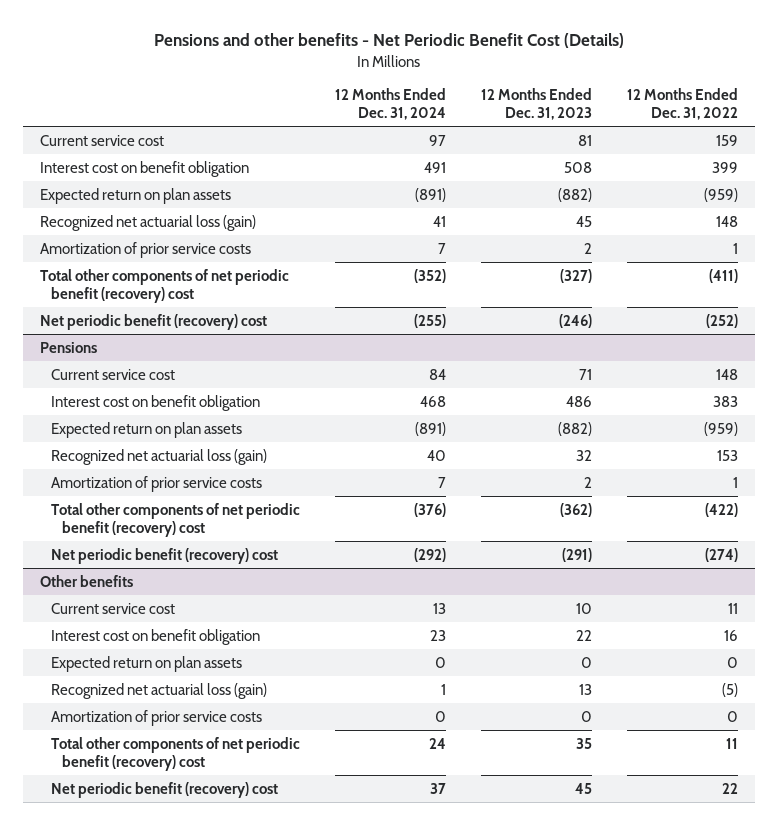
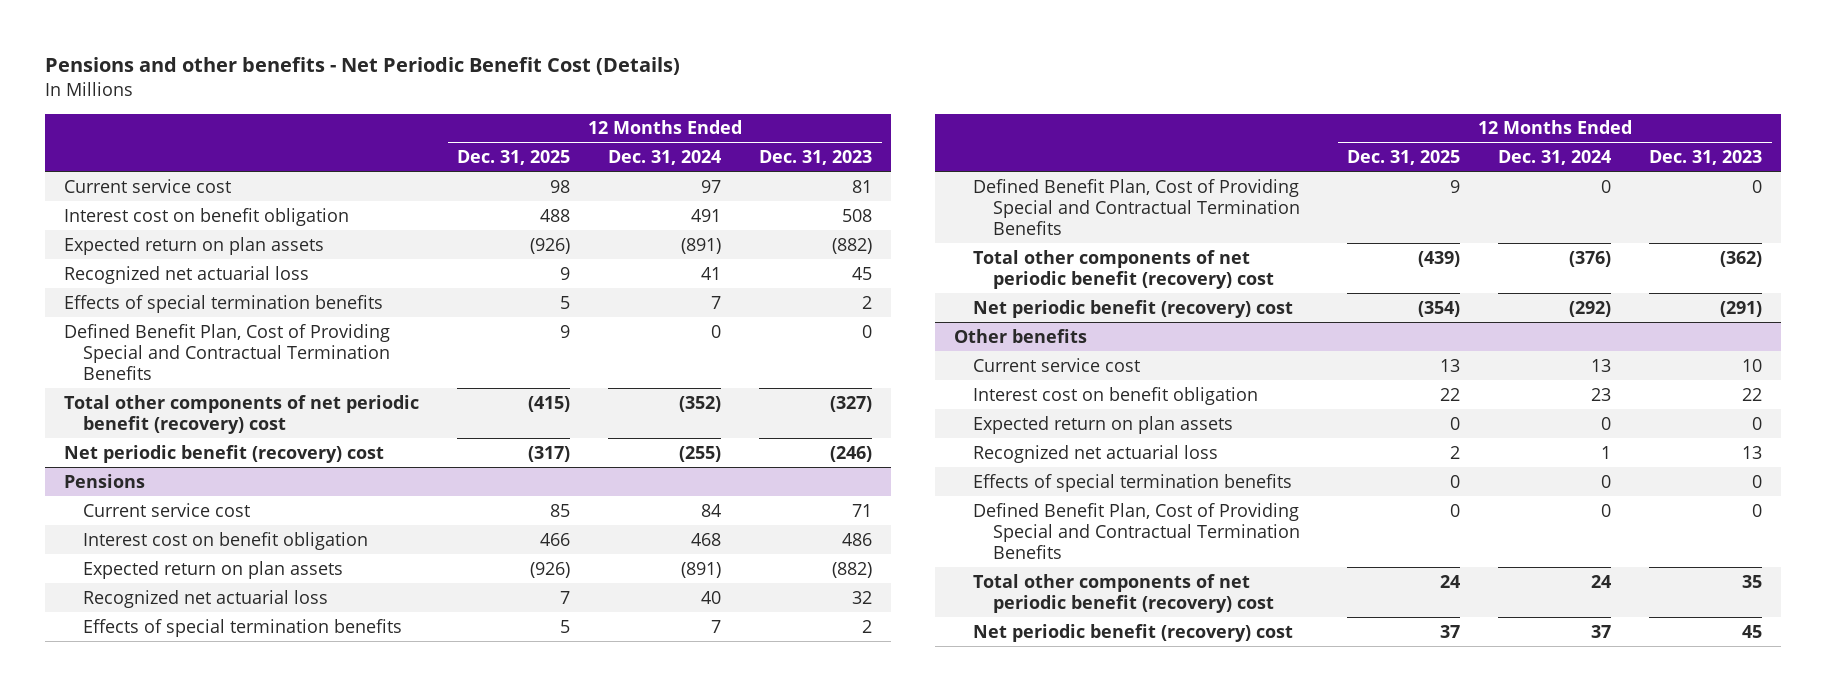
- | 12 Months Ended Dec. 31, 2024 | 12 Months Ended Dec. 31, 2023 | 12 Months Ended Dec. 31, 2022
+ | 12 Months Ended Dec. 31, 2025 | 12 Months Ended Dec. 31, 2024 | 12 Months Ended Dec. 31, 2023
- Recognized net actuarial loss (gain) | 41 | 45 | 148
- Amortization of prior service costs | 7 | 2 | 1
+ Recognized net actuarial loss | 9 | 41 | 45
+ Effects of special termination benefits | 5 | 7 | 2
+ Defined Benefit Plan, Cost of Providing Special and Contractual Termination Benefits | 9 | 0 | 0
@ Pensions
- Recognized net actuarial loss (gain) | 40 | 32 | 153
- Amortization of prior service costs | 7 | 2 | 1
+ Recognized net actuarial loss | 7 | 40 | 32
+ Effects of special termination benefits | 5 | 7 | 2
+ Defined Benefit Plan, Cost of Providing Special and Contractual Termination Benefits | 9 | 0 | 0
@ Other benefits
- Recognized net actuarial loss (gain) | 1 | 13 | (5)
- Amortization of prior service costs | 0 | 0 | 0
+ Recognized net actuarial loss | 2 | 1 | 13
+ Effects of special termination benefits | 0 | 0 | 0
+ Defined Benefit Plan, Cost of Providing Special and Contractual Termination Benefits | 0 | 0 | 0

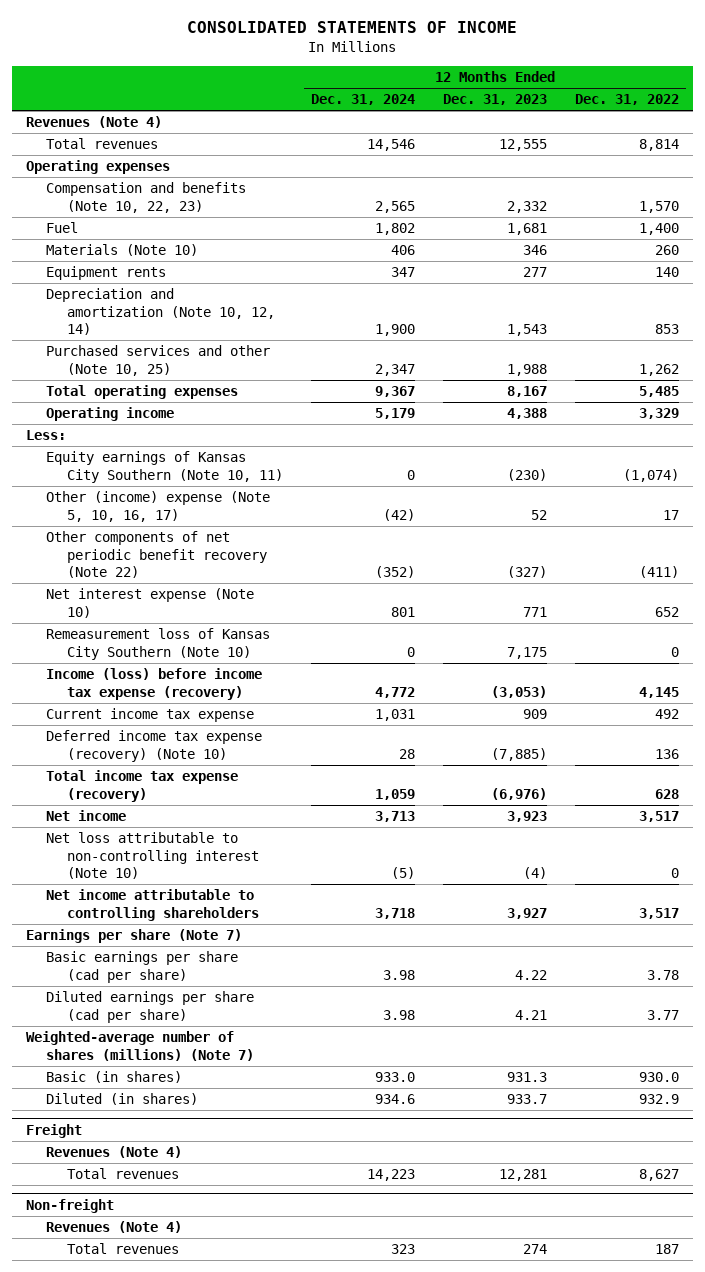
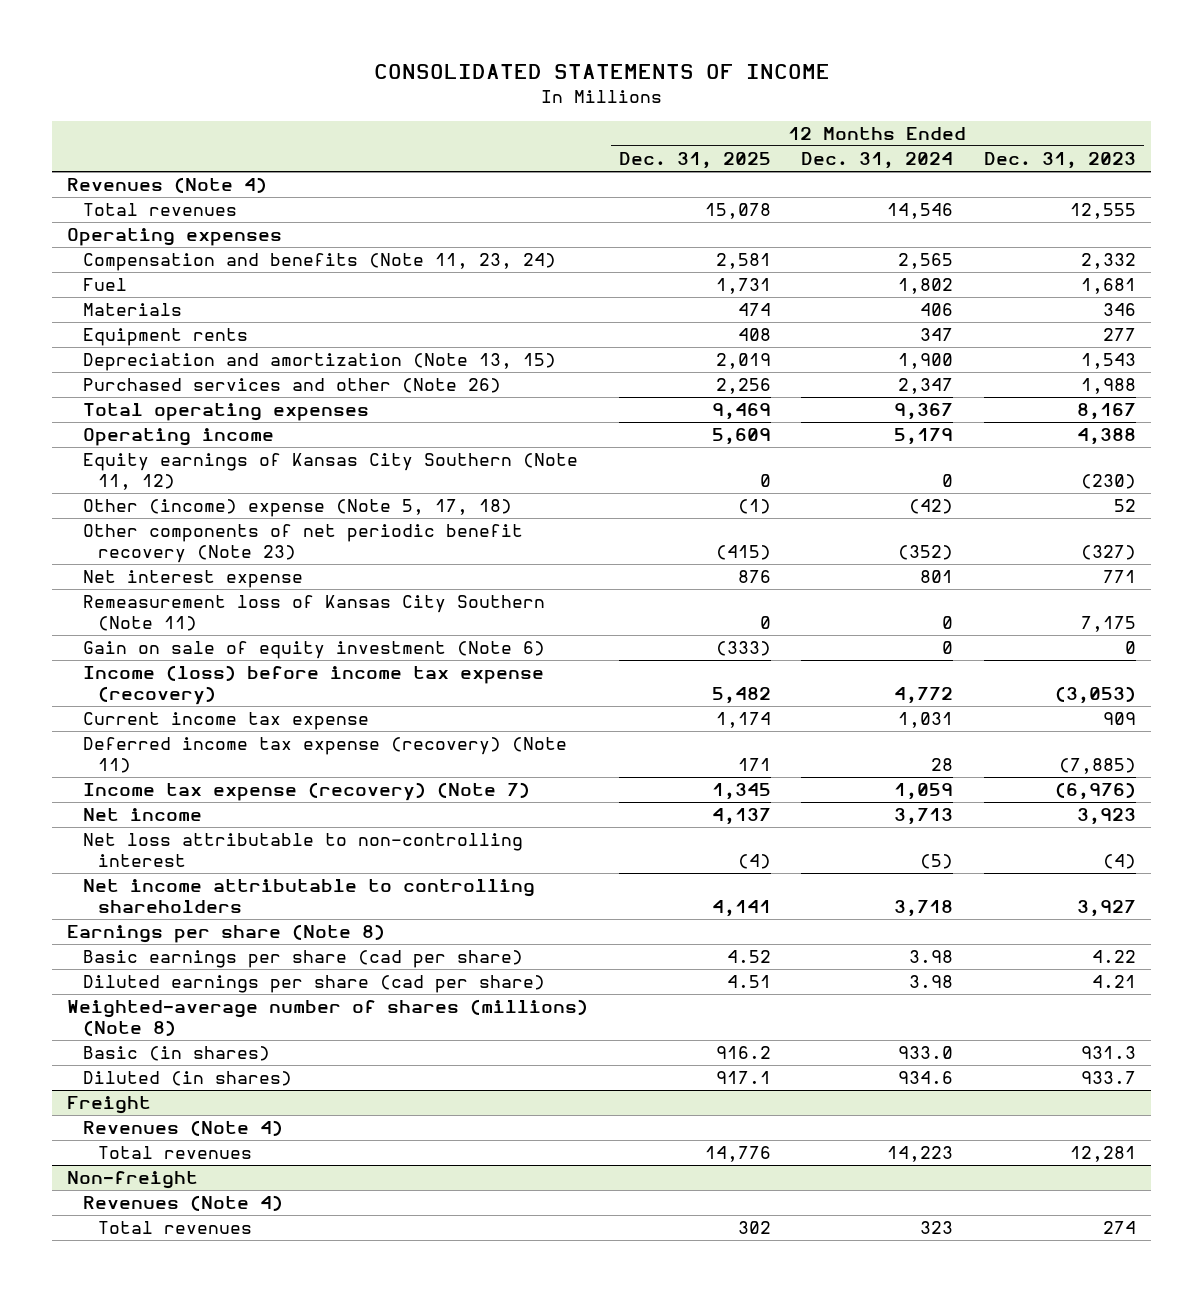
- | 12 Months Ended Dec. 31, 2024 | 12 Months Ended Dec. 31, 2023 | 12 Months Ended Dec. 31, 2022
+ | 12 Months Ended Dec. 31, 2025 | 12 Months Ended Dec. 31, 2024 | 12 Months Ended Dec. 31, 2023
- Compensation and benefits (Note 10, 22, 23) | 2,565 | 2,332 | 1,570
+ Compensation and benefits (Note 11, 23, 24) | 2,581 | 2,565 | 2,332
- Materials (Note 10) | 406 | 346 | 260
+ Materials | 474 | 406 | 346
- Depreciation and amortization (Note 10, 12, 14) | 1,900 | 1,543 | 853
- Purchased services and other (Note 10, 25) | 2,347 | 1,988 | 1,262
+ Depreciation and amortization (Note 13, 15) | 2,019 | 1,900 | 1,543
+ Purchased services and other (Note 26) | 2,256 | 2,347 | 1,988
- Less:
- Equity earnings of Kansas City Southern (Note 10, 11) | 0 | (230) | (1,074)
- Other (income) expense (Note 5, 10, 16, 17) | (42) | 52 | 17
- Other components of net periodic benefit recovery (Note 22) | (352) | (327) | (411)
- Net interest expense (Note 10) | 801 | 771 | 652
- Remeasurement loss of Kansas City Southern (Note 10) | 0 | 7,175 | 0
+ Equity earnings of Kansas City Southern (Note 11, 12) | 0 | 0 | (230)
+ Other (income) expense (Note 5, 17, 18) | (1) | (42) | 52
+ Other components of net periodic benefit recovery (Note 23) | (415) | (352) | (327)
+ Net interest expense | 876 | 801 | 771
+ Remeasurement loss of Kansas City Southern (Note 11) | 0 | 0 | 7,175
+ Gain on sale of equity investment (Note 6) | (333) | 0 | 0
- Deferred income tax expense (recovery) (Note 10) | 28 | (7,885) | 136
- Total income tax expense (recovery) | 1,059 | (6,976) | 628
+ Deferred income tax expense (recovery) (Note 11) | 171 | 28 | (7,885)
+ Income tax expense (recovery) (Note 7) | 1,345 | 1,059 | (6,976)
- Net loss attributable to non-controlling interest (Note 10) | (5) | (4) | 0
+ Net loss attributable to non-controlling interest | (4) | (5) | (4)
- Earnings per share (Note 7)
+ Earnings per share (Note 8)
- Weighted-average number of shares (millions) (Note 7)
+ Weighted-average number of shares (millions) (Note 8)

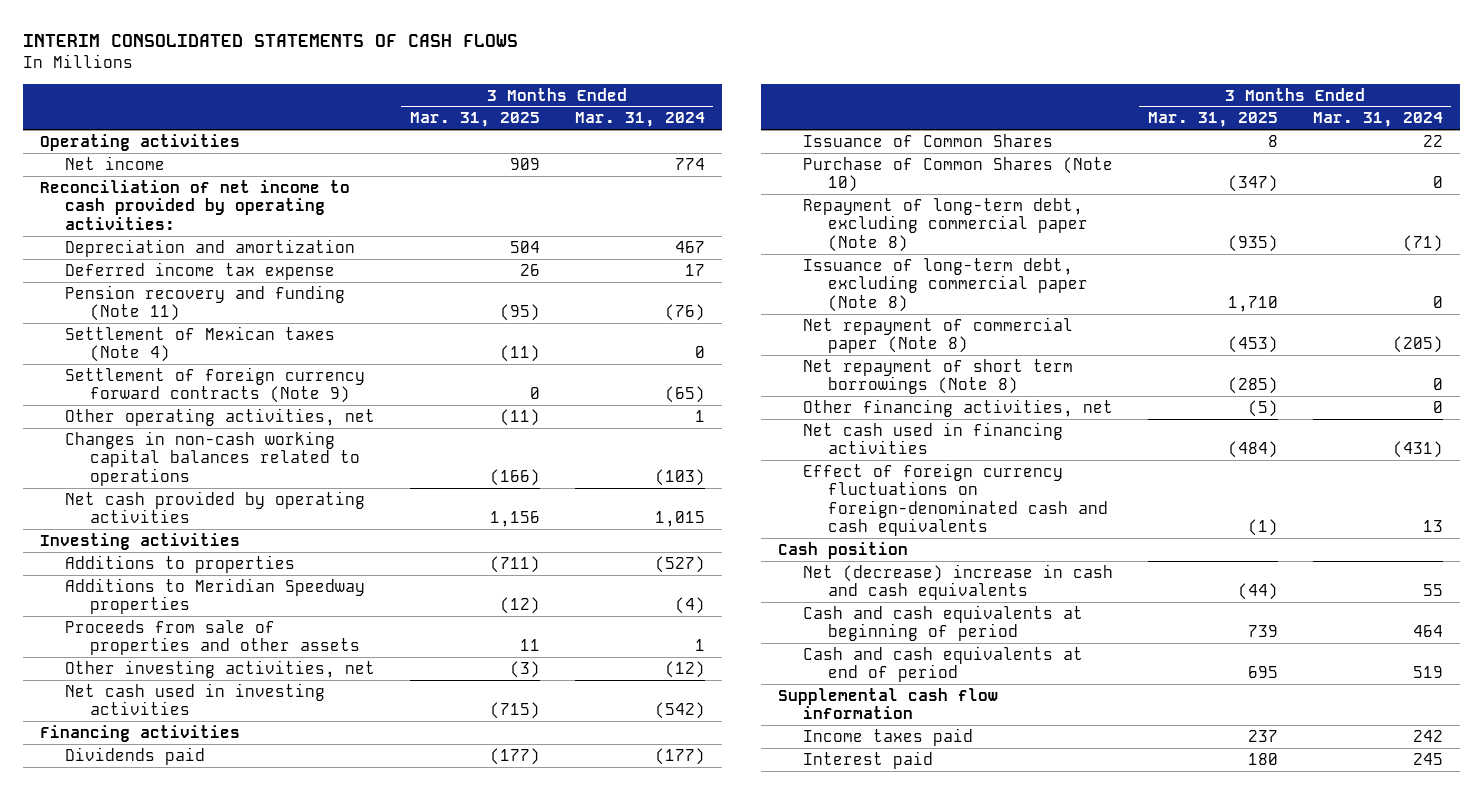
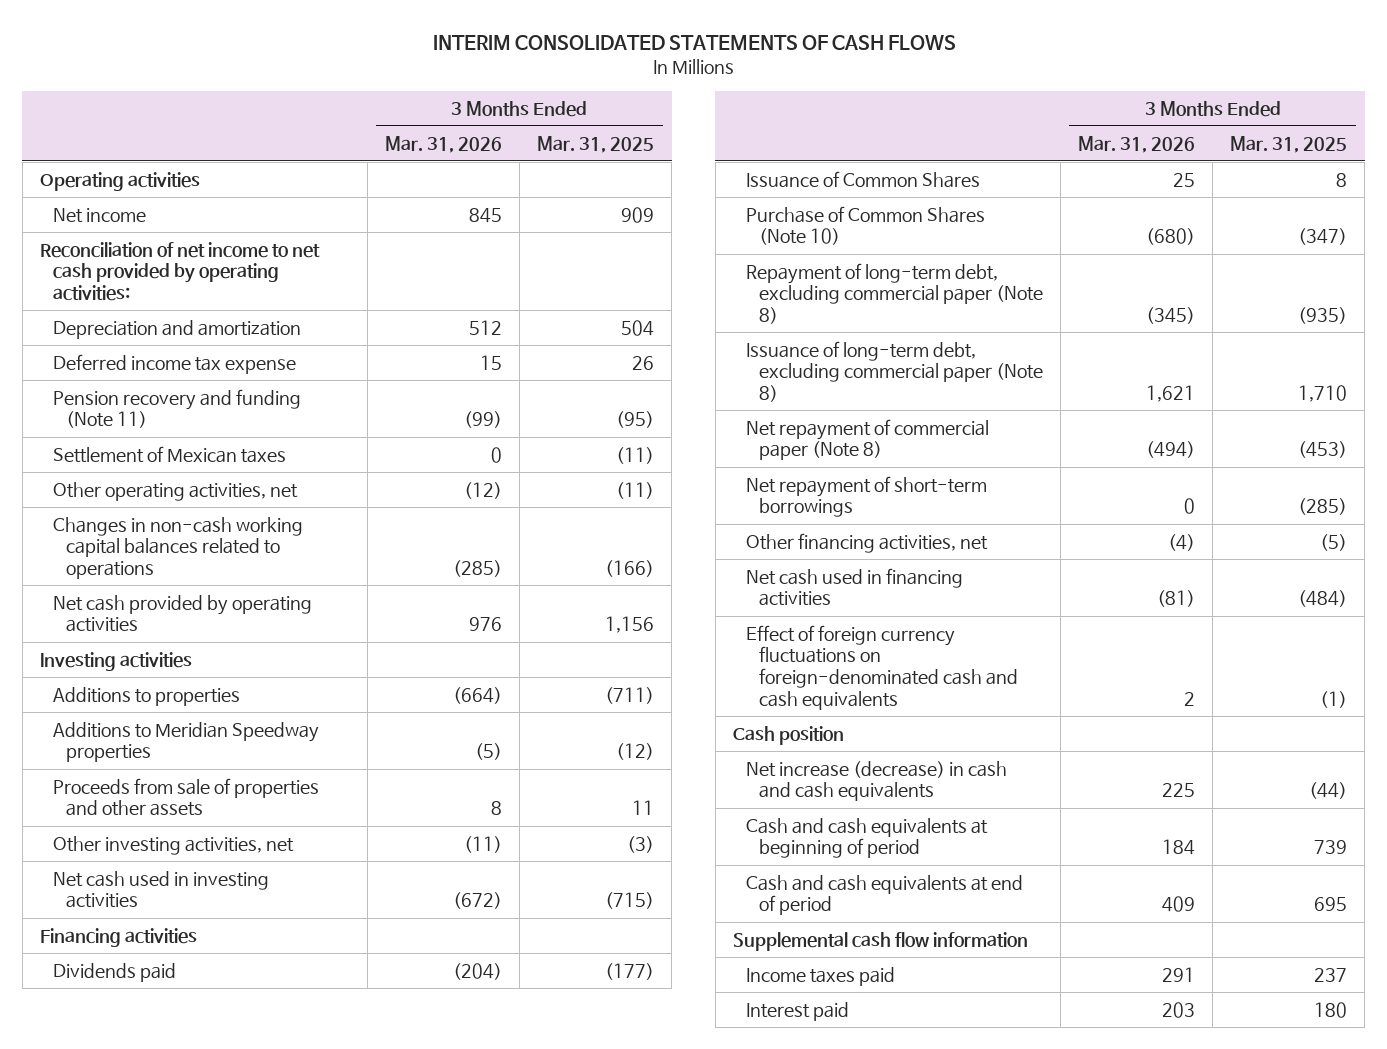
- | 3 Months Ended Mar. 31, 2025 | 3 Months Ended Mar. 31, 2024
+ | 3 Months Ended Mar. 31, 2026 | 3 Months Ended Mar. 31, 2025
- Reconciliation of net income to cash provided by operating activities:
+ Reconciliation of net income to net cash provided by operating activities:
- Settlement of Mexican taxes (Note 4) | (11) | 0
- Settlement of foreign currency forward contracts (Note 9) | 0 | (65)
+ Settlement of Mexican taxes | 0 | (11)
- Net repayment of short term borrowings (Note 8) | (285) | 0
+ Net repayment of short-term borrowings | 0 | (285)
- Net (decrease) increase in cash and cash equivalents | (44) | 55
+ Net increase (decrease) in cash and cash equivalents | 225 | (44)

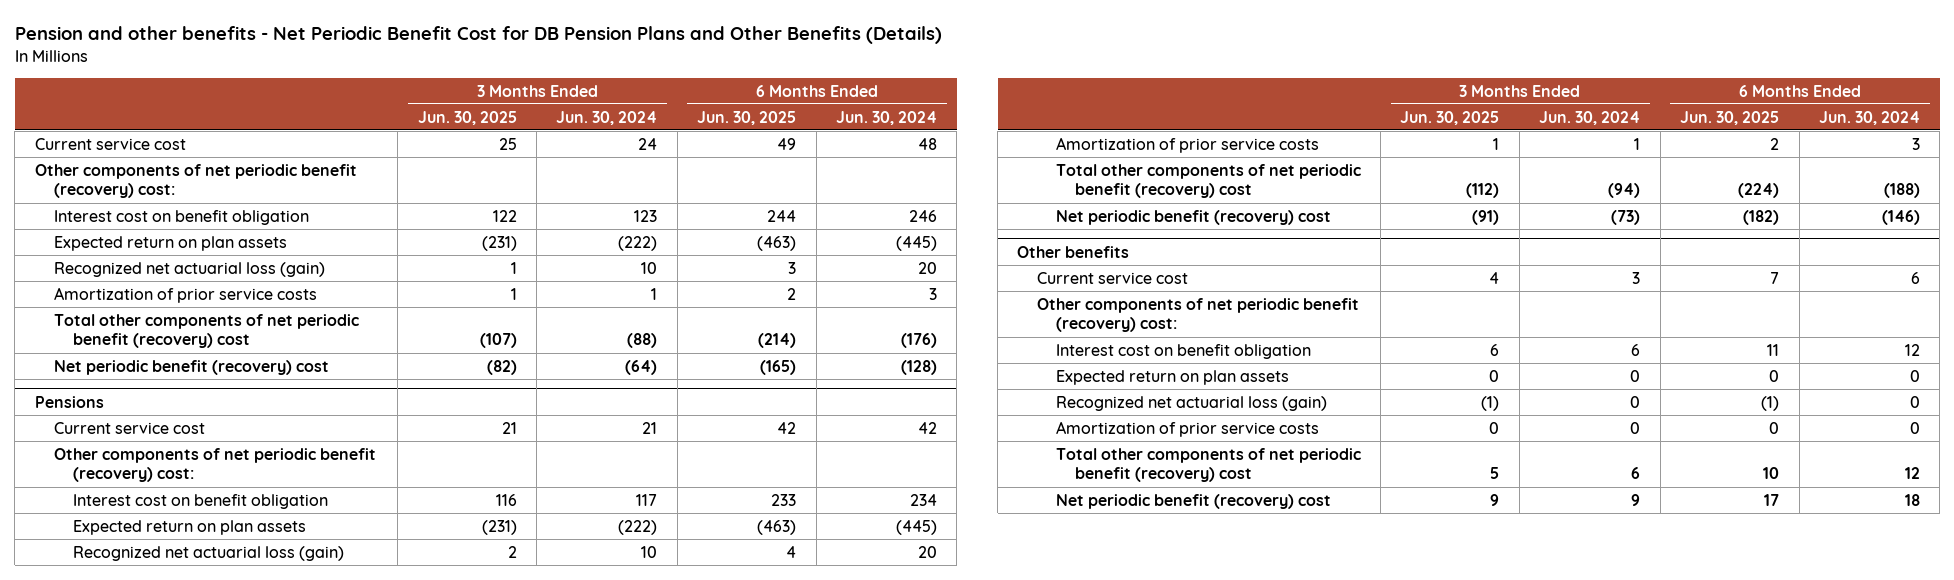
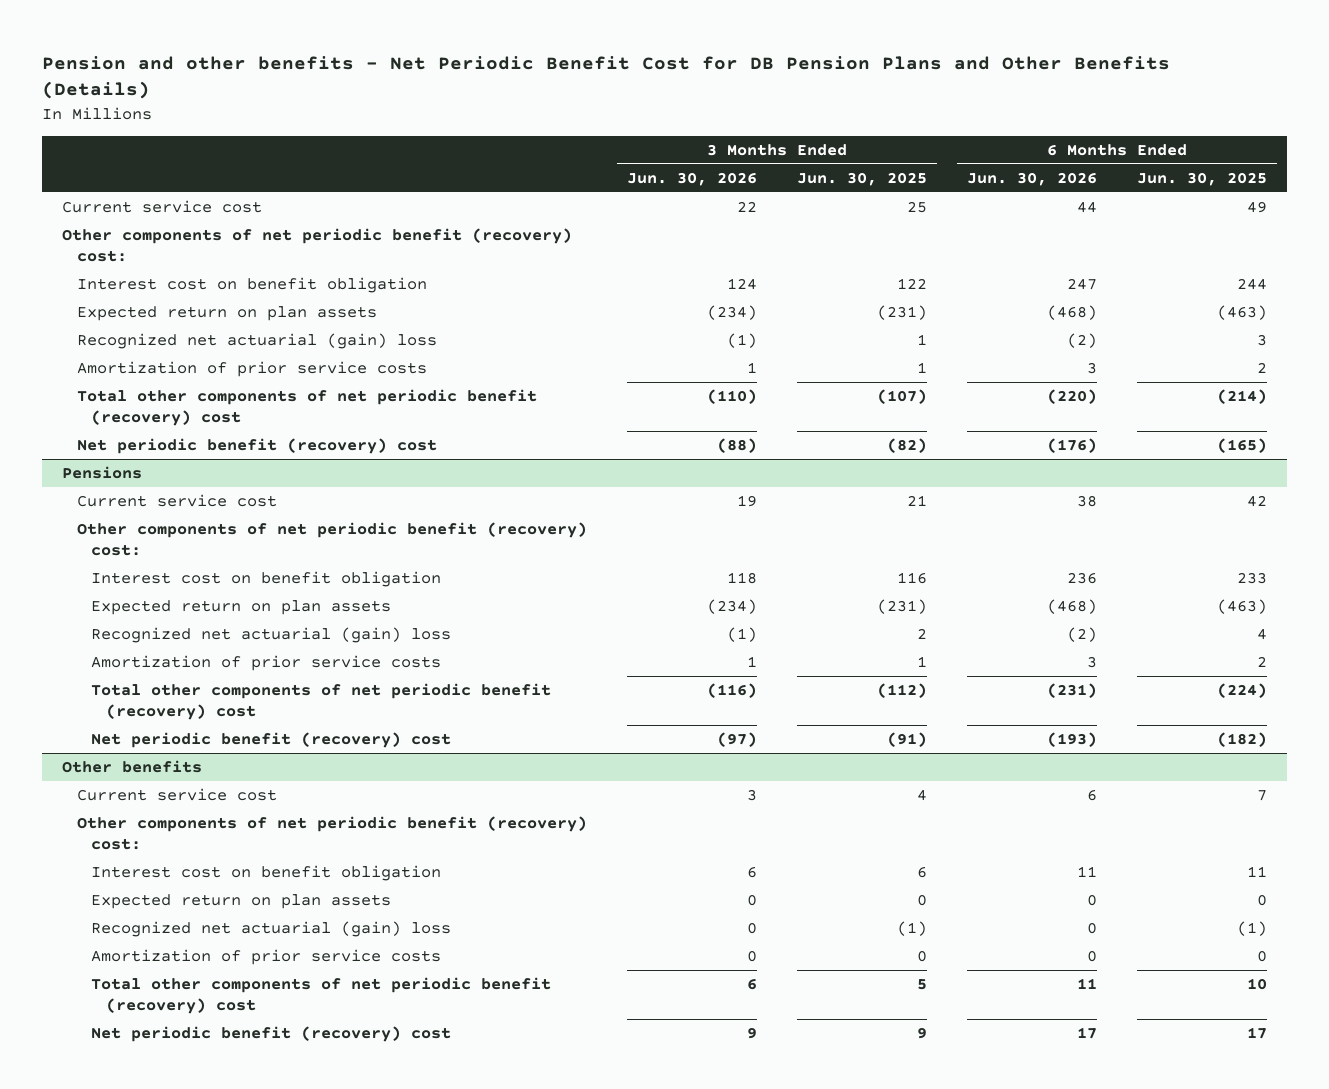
- | 3 Months Ended Jun. 30, 2025 | 3 Months Ended Jun. 30, 2024 | 6 Months Ended Jun. 30, 2025 | 6 Months Ended Jun. 30, 2024
+ | 3 Months Ended Jun. 30, 2026 | 3 Months Ended Jun. 30, 2025 | 6 Months Ended Jun. 30, 2026 | 6 Months Ended Jun. 30, 2025
- Recognized net actuarial loss (gain) | 1 | 10 | 3 | 20
+ Recognized net actuarial (gain) loss | (1) | 1 | (2) | 3
@ Pensions
- Recognized net actuarial loss (gain) | 2 | 10 | 4 | 20
+ Recognized net actuarial (gain) loss | (1) | 2 | (2) | 4
@ Other benefits
- Recognized net actuarial loss (gain) | (1) | 0 | (1) | 0
+ Recognized net actuarial (gain) loss | 0 | (1) | 0 | (1)

